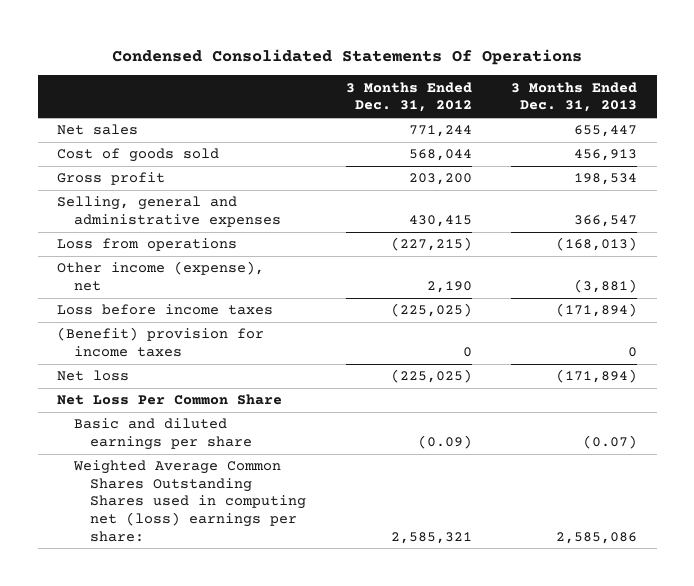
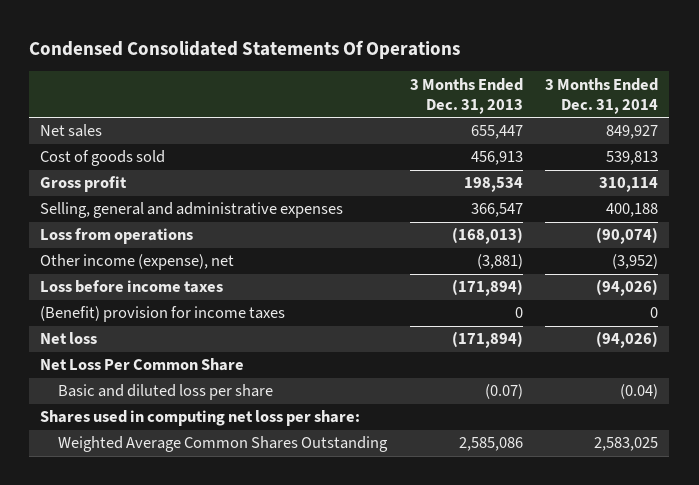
- | 3 Months Ended Dec. 31, 2012 | 3 Months Ended Dec. 31, 2013
+ | 3 Months Ended Dec. 31, 2013 | 3 Months Ended Dec. 31, 2014
- Basic and diluted earnings per share | (0.09) | (0.07)
- Weighted Average Common Shares Outstanding Shares used in computing net (loss) earnings per share: | 2,585,321 | 2,585,086
+ Basic and diluted loss per share | (0.07) | (0.04)
+ Shares used in computing net loss per share:
+ Weighted Average Common Shares Outstanding | 2,585,086 | 2,583,025

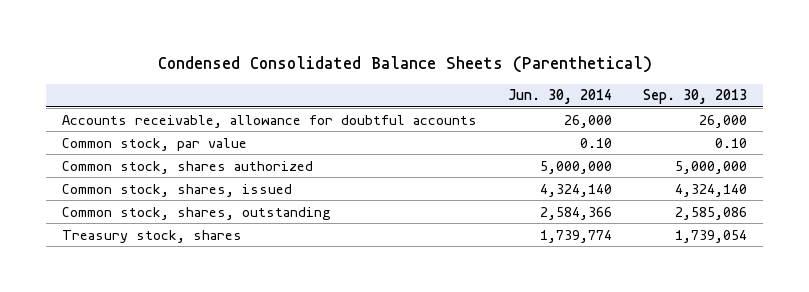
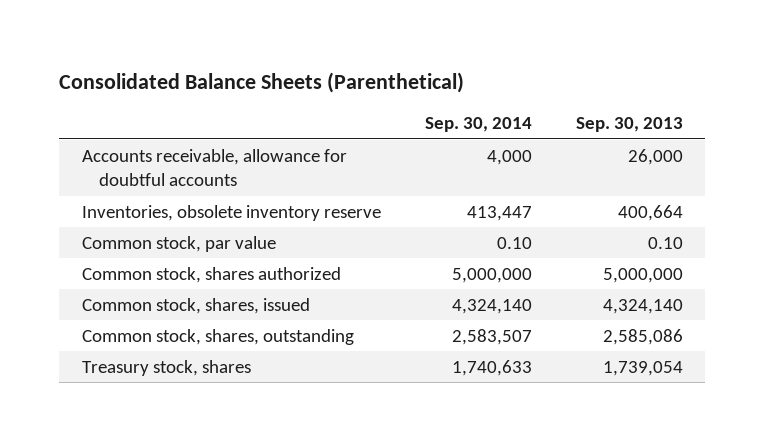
- Condensed Consolidated Balance Sheets (Parenthetical)
+ Consolidated Balance Sheets (Parenthetical)
- | Jun. 30, 2014 | Sep. 30, 2013
+ | Sep. 30, 2014 | Sep. 30, 2013
+ Inventories, obsolete inventory reserve | 413,447 | 400,664

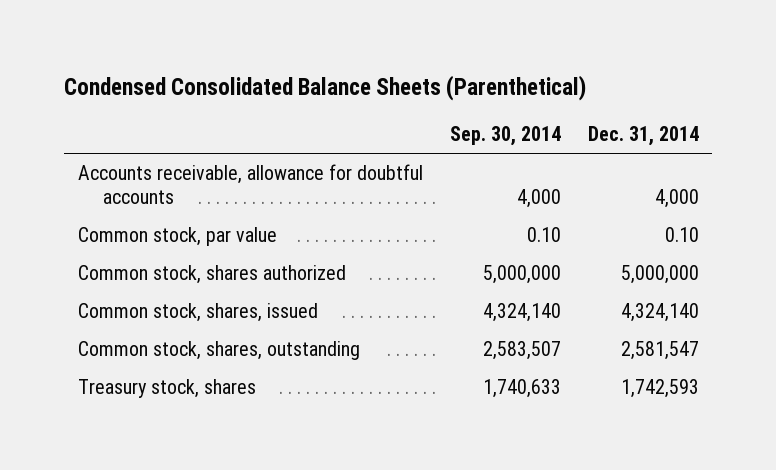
- Consolidated Balance Sheets (Parenthetical)
+ Condensed Consolidated Balance Sheets (Parenthetical)
- | Sep. 30, 2014 | Sep. 30, 2013
+ | Sep. 30, 2014 | Dec. 31, 2014
- Inventories, obsolete inventory reserve | 413,447 | 400,664

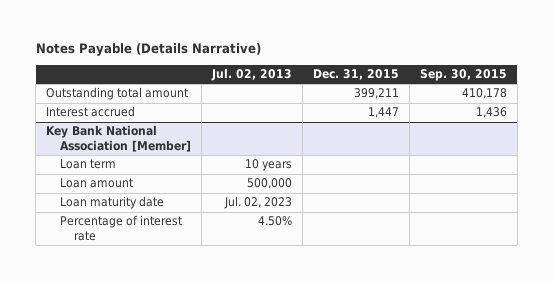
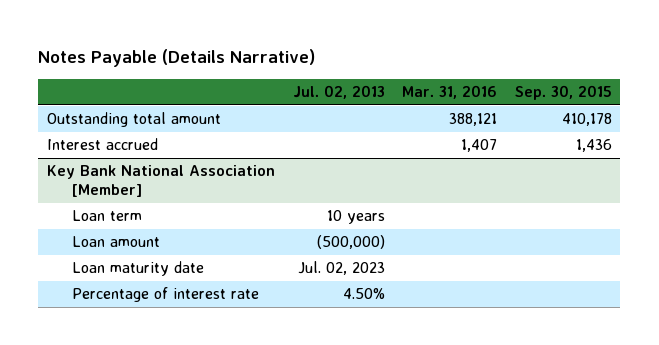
- | Jul. 02, 2013 | Dec. 31, 2015 | Sep. 30, 2015
+ | Jul. 02, 2013 | Mar. 31, 2016 | Sep. 30, 2015
@ Key Bank National Association [Member]
- Loan amount | 500,000 | |
+ Loan amount | (500,000) | |

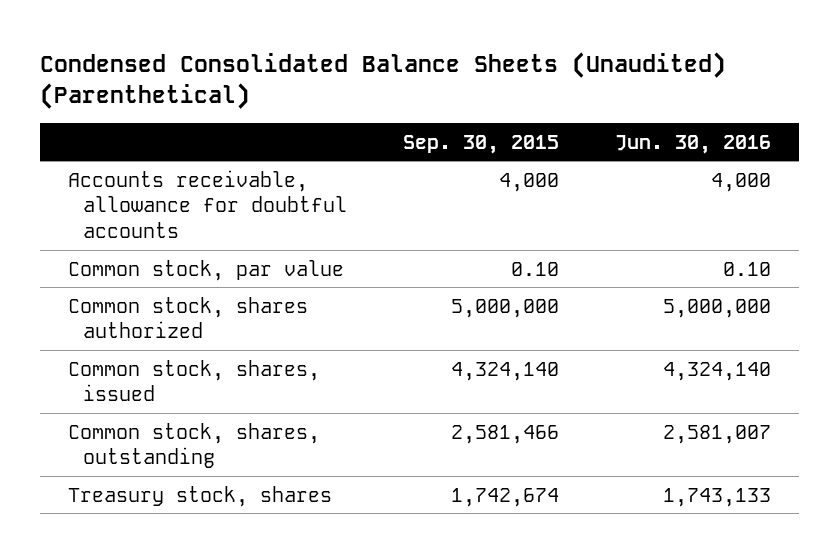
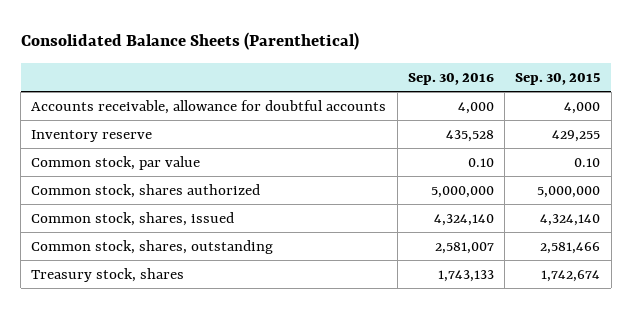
- Condensed Consolidated Balance Sheets (Unaudited) (Parenthetical)
+ Consolidated Balance Sheets (Parenthetical)
- | Sep. 30, 2015 | Jun. 30, 2016
+ | Sep. 30, 2016 | Sep. 30, 2015
+ Inventory reserve | 435,528 | 429,255

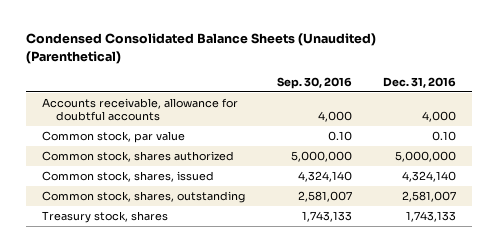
- Consolidated Balance Sheets (Parenthetical)
+ Condensed Consolidated Balance Sheets (Unaudited) (Parenthetical)
- | Sep. 30, 2016 | Sep. 30, 2015
+ | Sep. 30, 2016 | Dec. 31, 2016
- Inventory reserve | 435,528 | 429,255

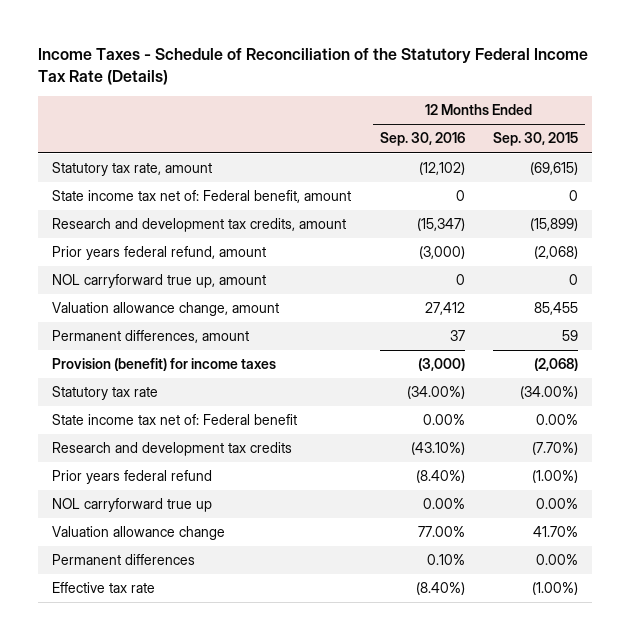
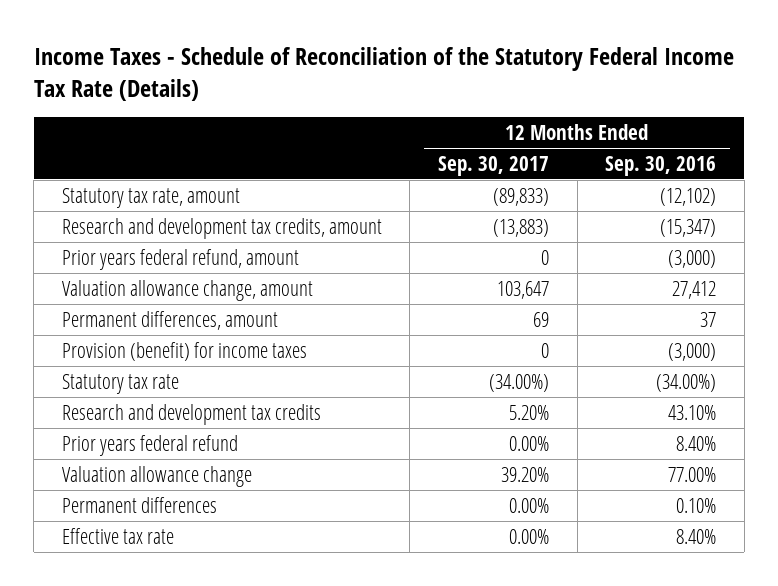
- | 12 Months Ended Sep. 30, 2016 | 12 Months Ended Sep. 30, 2015
+ | 12 Months Ended Sep. 30, 2017 | 12 Months Ended Sep. 30, 2016
- State income tax net of: Federal benefit, amount | 0 | 0
- NOL carryforward true up, amount | 0 | 0
- State income tax net of: Federal benefit | 0.00% | 0.00%
- Research and development tax credits | (43.10%) | (7.70%)
- Prior years federal refund | (8.40%) | (1.00%)
- NOL carryforward true up | 0.00% | 0.00%
+ Research and development tax credits | 5.20% | 43.10%
+ Prior years federal refund | 0.00% | 8.40%
- Effective tax rate | (8.40%) | (1.00%)
+ Effective tax rate | 0.00% | 8.40%

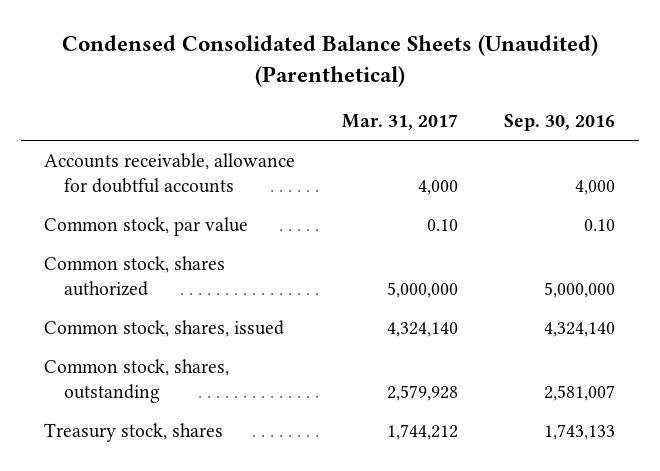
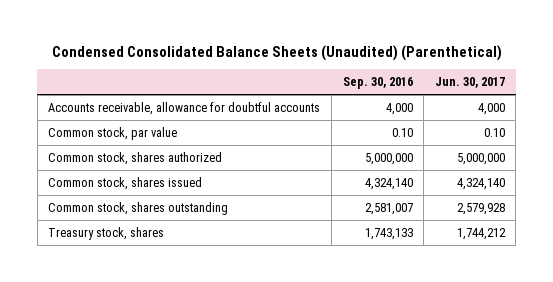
- | Mar. 31, 2017 | Sep. 30, 2016
+ | Sep. 30, 2016 | Jun. 30, 2017
- Common stock, shares, issued | 4,324,140 | 4,324,140
- Common stock, shares, outstanding | 2,579,928 | 2,581,007
+ Common stock, shares issued | 4,324,140 | 4,324,140
+ Common stock, shares outstanding | 2,581,007 | 2,579,928

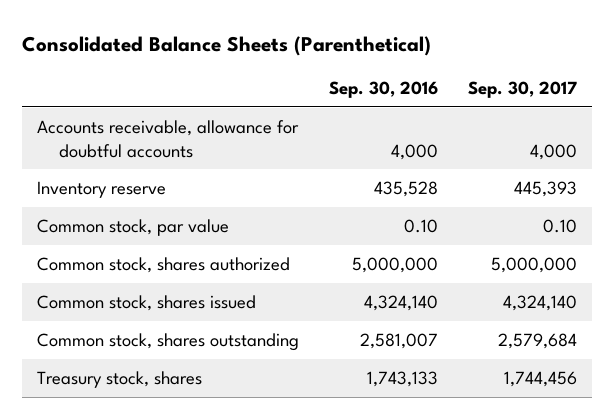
- Condensed Consolidated Balance Sheets (Unaudited) (Parenthetical)
+ Consolidated Balance Sheets (Parenthetical)
- | Sep. 30, 2016 | Jun. 30, 2017
+ | Sep. 30, 2016 | Sep. 30, 2017
+ Inventory reserve | 435,528 | 445,393

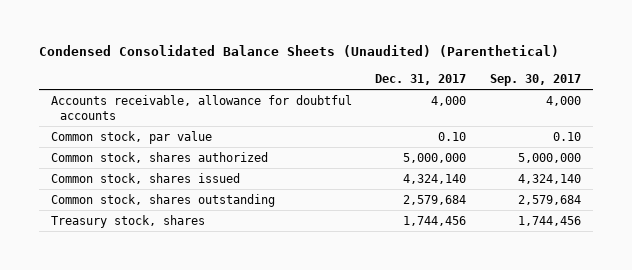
- Consolidated Balance Sheets (Parenthetical)
+ Condensed Consolidated Balance Sheets (Unaudited) (Parenthetical)
- | Sep. 30, 2016 | Sep. 30, 2017
+ | Dec. 31, 2017 | Sep. 30, 2017
- Inventory reserve | 435,528 | 445,393

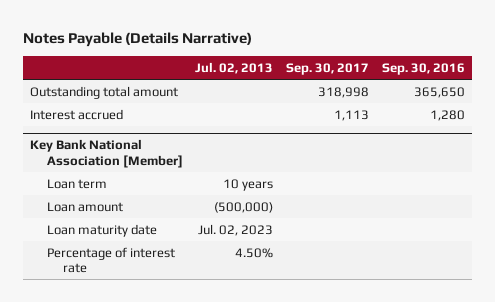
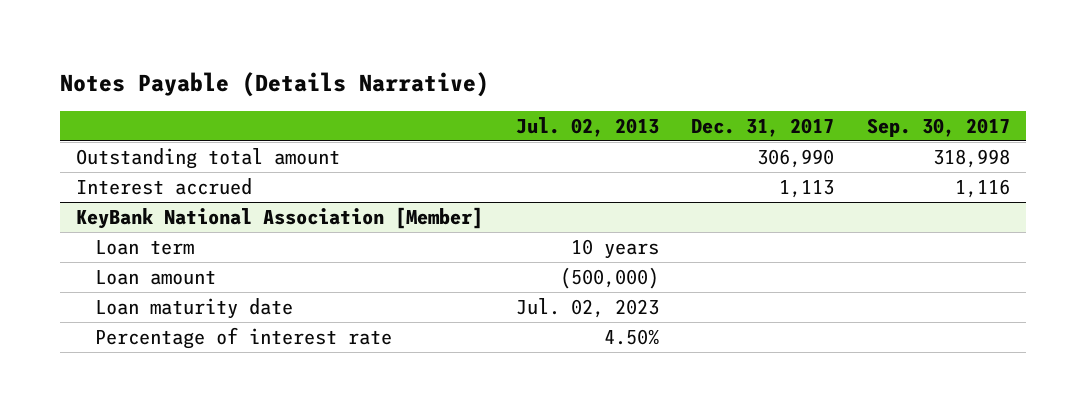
- | Jul. 02, 2013 | Sep. 30, 2017 | Sep. 30, 2016
+ | Jul. 02, 2013 | Dec. 31, 2017 | Sep. 30, 2017
- Interest accrued | | 1,113 | 1,280
- Key Bank National Association [Member]
+ Interest accrued | | 1,113 | 1,116
+ KeyBank National Association [Member]

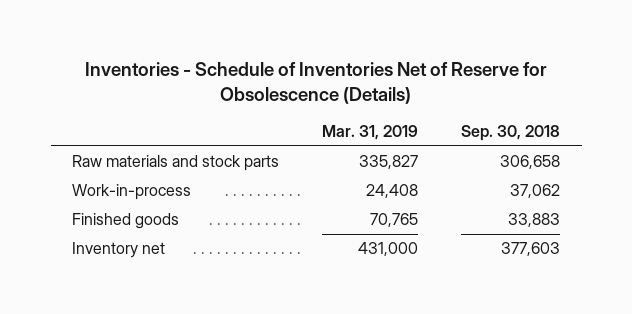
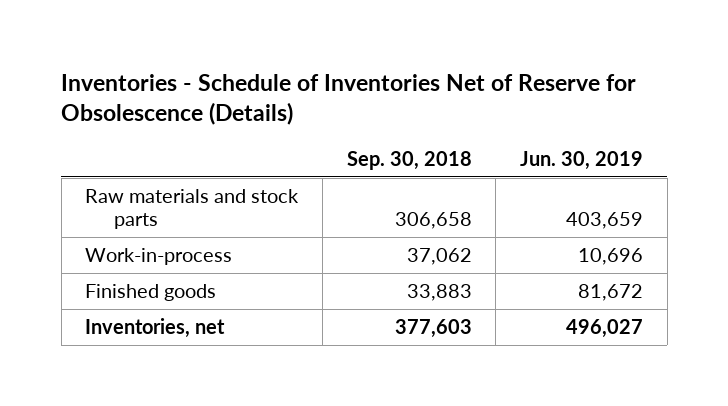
- | Mar. 31, 2019 | Sep. 30, 2018
+ | Sep. 30, 2018 | Jun. 30, 2019
- Inventory net | 431,000 | 377,603
+ Inventories, net | 377,603 | 496,027

